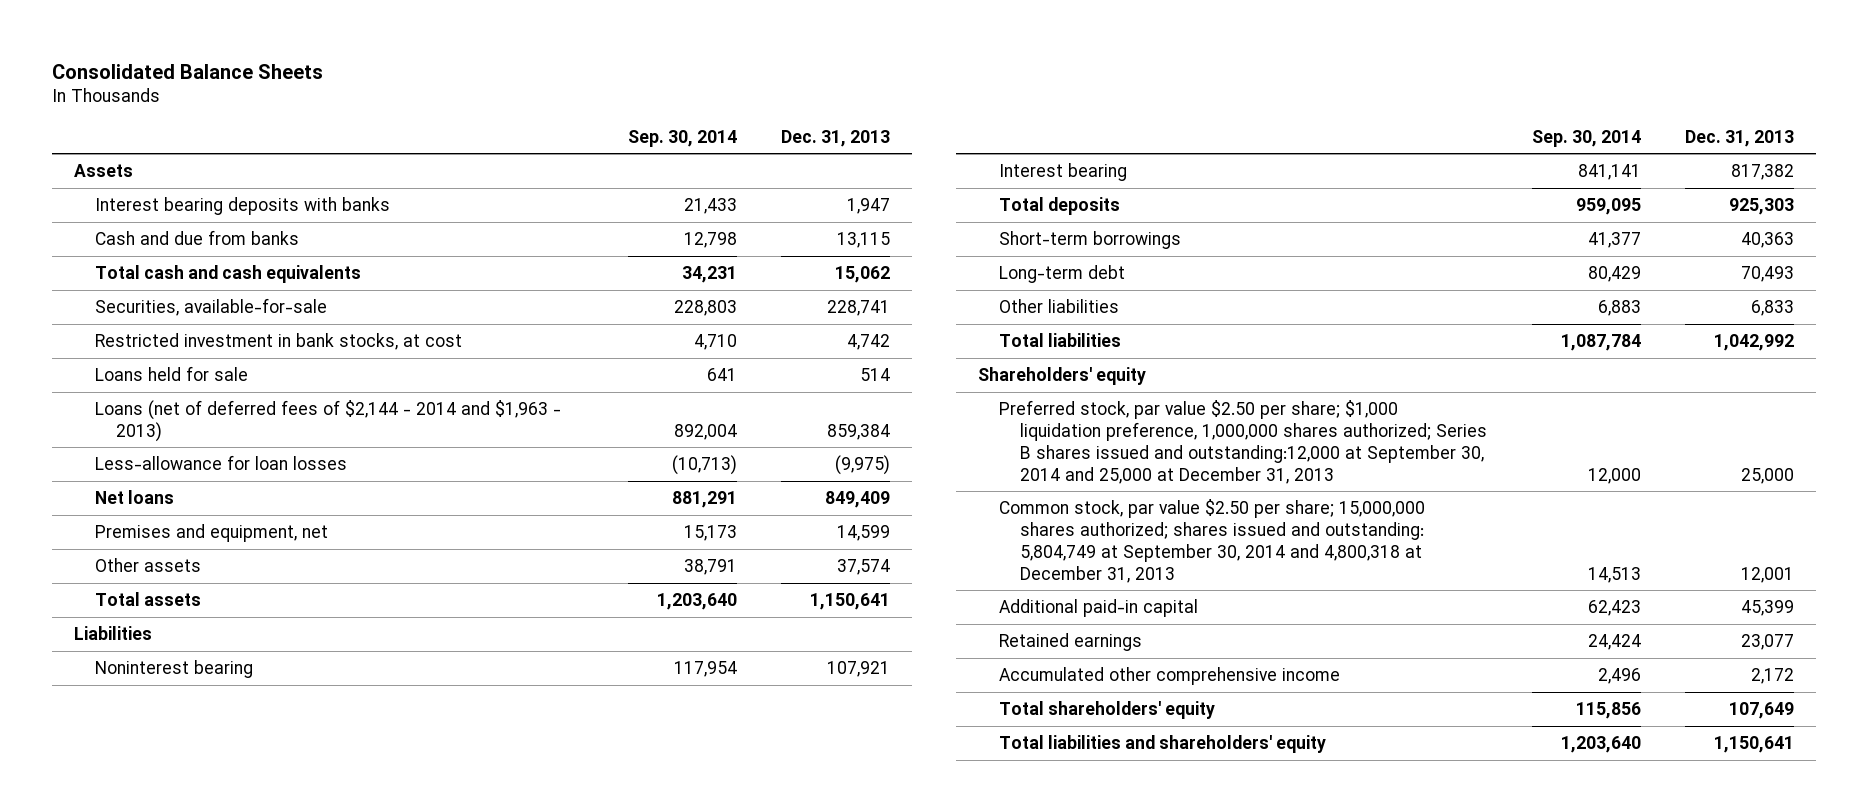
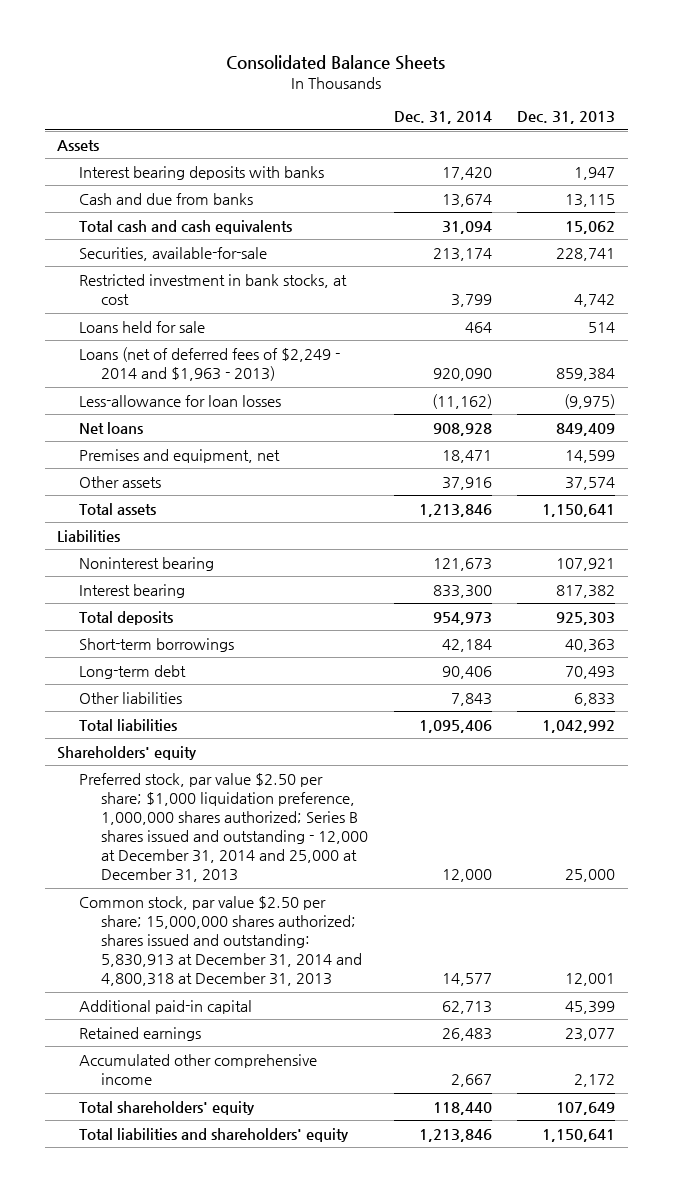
- | Sep. 30, 2014 | Dec. 31, 2013
+ | Dec. 31, 2014 | Dec. 31, 2013
- Loans (net of deferred fees of $2,144 - 2014 and $1,963 - 2013) | 892,004 | 859,384
+ Loans (net of deferred fees of $2,249 - 2014 and $1,963 - 2013) | 920,090 | 859,384
- Preferred stock, par value $2.50 per share; $1,000 liquidation preference, 1,000,000 shares authorized; Series B shares issued and outstanding:12,000 at September 30, 2014 and 25,000 at December 31, 2013 | 12,000 | 25,000
- Common stock, par value $2.50 per share; 15,000,000 shares authorized; shares issued and outstanding: 5,804,749 at September 30, 2014 and 4,800,318 at December 31, 2013 | 14,513 | 12,001
+ Preferred stock, par value $2.50 per share; $1,000 liquidation preference, 1,000,000 shares authorized; Series B shares issued and outstanding - 12,000 at December 31, 2014 and 25,000 at December 31, 2013 | 12,000 | 25,000
+ Common stock, par value $2.50 per share; 15,000,000 shares authorized; shares issued and outstanding: 5,830,913 at December 31, 2014 and 4,800,318 at December 31, 2013 | 14,577 | 12,001

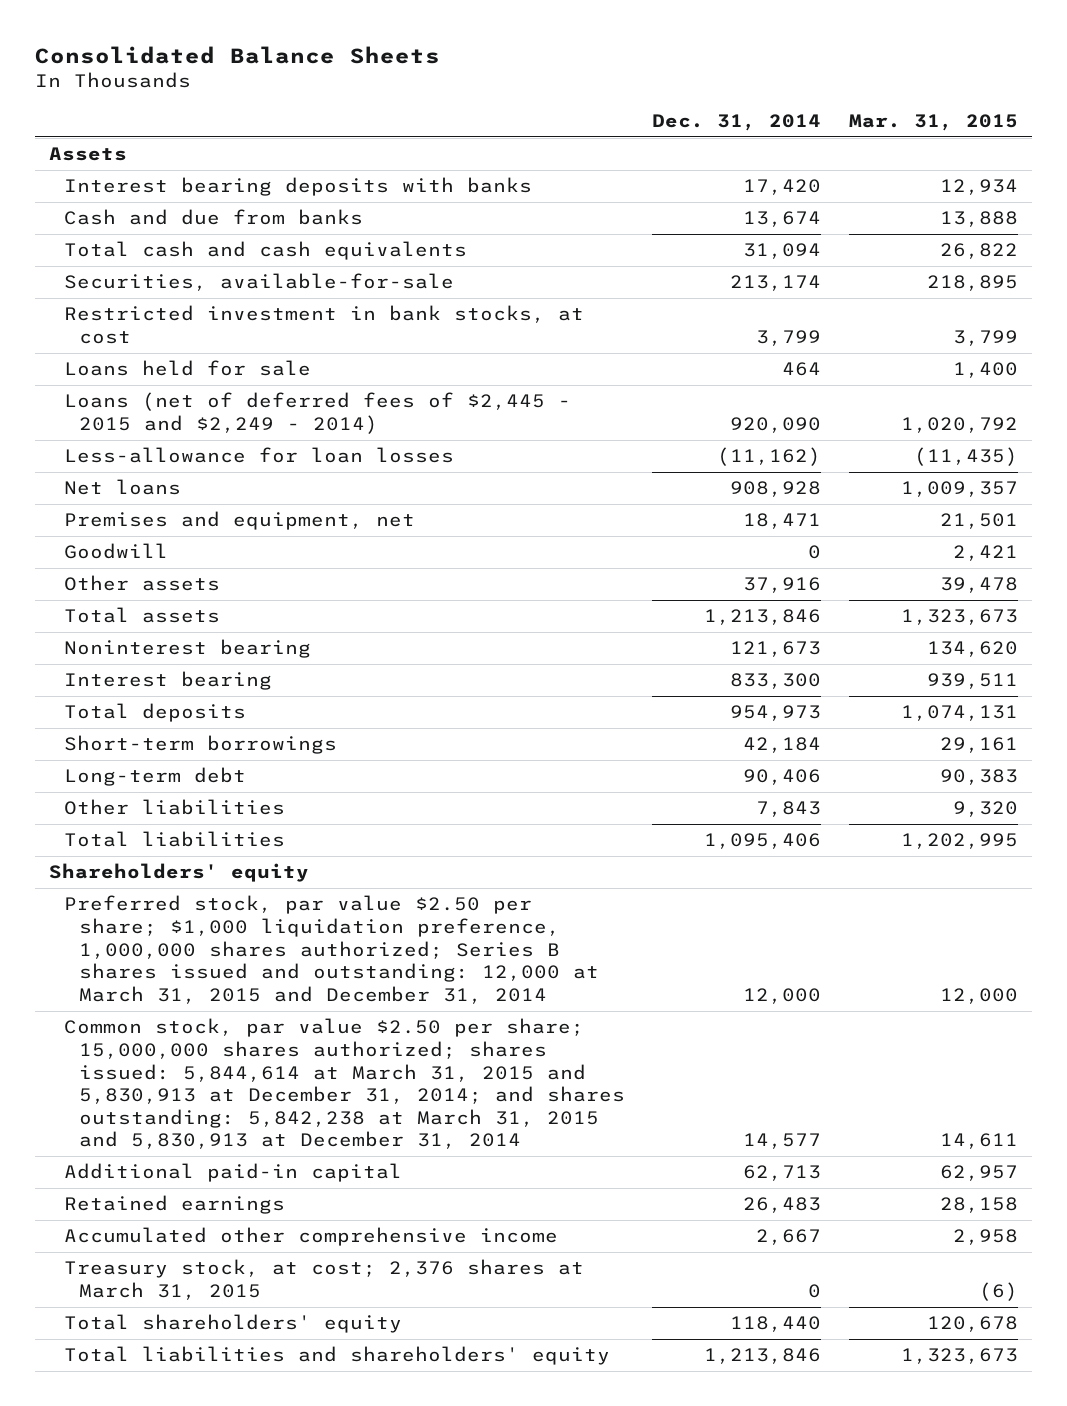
- | Dec. 31, 2014 | Dec. 31, 2013
+ | Dec. 31, 2014 | Mar. 31, 2015
- Loans (net of deferred fees of $2,249 - 2014 and $1,963 - 2013) | 920,090 | 859,384
+ Loans (net of deferred fees of $2,445 - 2015 and $2,249 - 2014) | 920,090 | 1,020,792
+ Goodwill | 0 | 2,421
- Liabilities
- Preferred stock, par value $2.50 per share; $1,000 liquidation preference, 1,000,000 shares authorized; Series B shares issued and outstanding - 12,000 at December 31, 2014 and 25,000 at December 31, 2013 | 12,000 | 25,000
- Common stock, par value $2.50 per share; 15,000,000 shares authorized; shares issued and outstanding: 5,830,913 at December 31, 2014 and 4,800,318 at December 31, 2013 | 14,577 | 12,001
+ Preferred stock, par value $2.50 per share; $1,000 liquidation preference, 1,000,000 shares authorized; Series B shares issued and outstanding: 12,000 at March 31, 2015 and December 31, 2014 | 12,000 | 12,000
+ Common stock, par value $2.50 per share; 15,000,000 shares authorized; shares issued: 5,844,614 at March 31, 2015 and 5,830,913 at December 31, 2014; and shares outstanding: 5,842,238 at March 31, 2015 and 5,830,913 at December 31, 2014 | 14,577 | 14,611
+ Treasury stock, at cost; 2,376 shares at March 31, 2015 | 0 | (6)

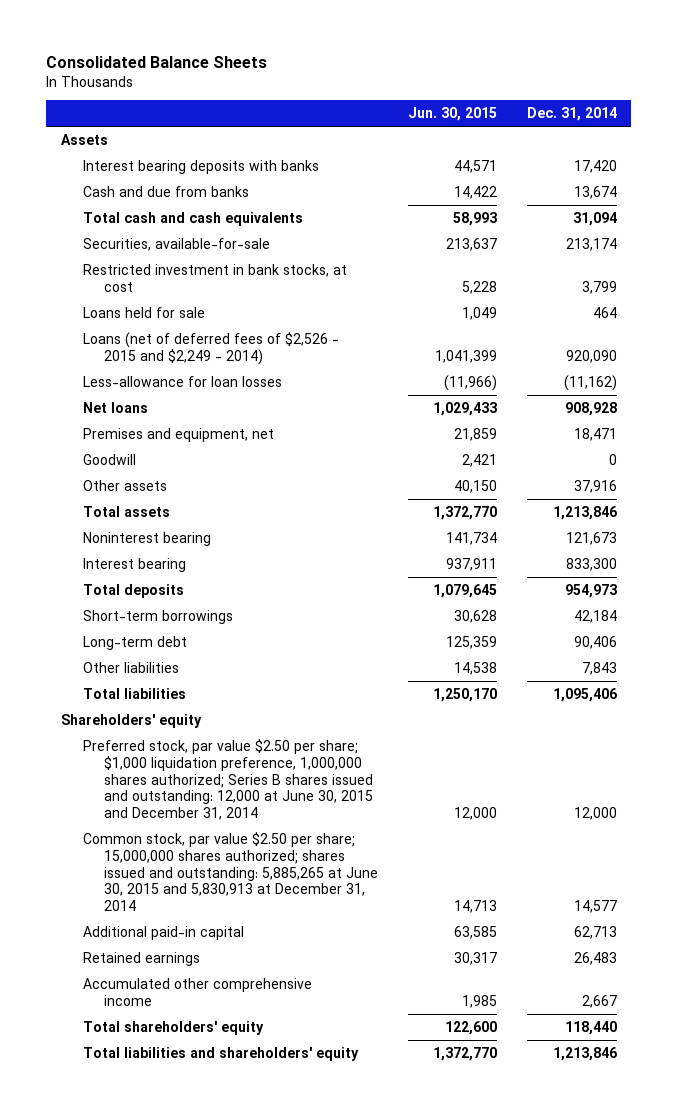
- | Dec. 31, 2014 | Mar. 31, 2015
+ | Jun. 30, 2015 | Dec. 31, 2014
- Loans (net of deferred fees of $2,445 - 2015 and $2,249 - 2014) | 920,090 | 1,020,792
+ Loans (net of deferred fees of $2,526 - 2015 and $2,249 - 2014) | 1,041,399 | 920,090
- Preferred stock, par value $2.50 per share; $1,000 liquidation preference, 1,000,000 shares authorized; Series B shares issued and outstanding: 12,000 at March 31, 2015 and December 31, 2014 | 12,000 | 12,000
- Common stock, par value $2.50 per share; 15,000,000 shares authorized; shares issued: 5,844,614 at March 31, 2015 and 5,830,913 at December 31, 2014; and shares outstanding: 5,842,238 at March 31, 2015 and 5,830,913 at December 31, 2014 | 14,577 | 14,611
+ Preferred stock, par value $2.50 per share; $1,000 liquidation preference, 1,000,000 shares authorized; Series B shares issued and outstanding: 12,000 at June 30, 2015 and December 31, 2014 | 12,000 | 12,000
+ Common stock, par value $2.50 per share; 15,000,000 shares authorized; shares issued and outstanding: 5,885,265 at June 30, 2015 and 5,830,913 at December 31, 2014 | 14,713 | 14,577
- Treasury stock, at cost; 2,376 shares at March 31, 2015 | 0 | (6)

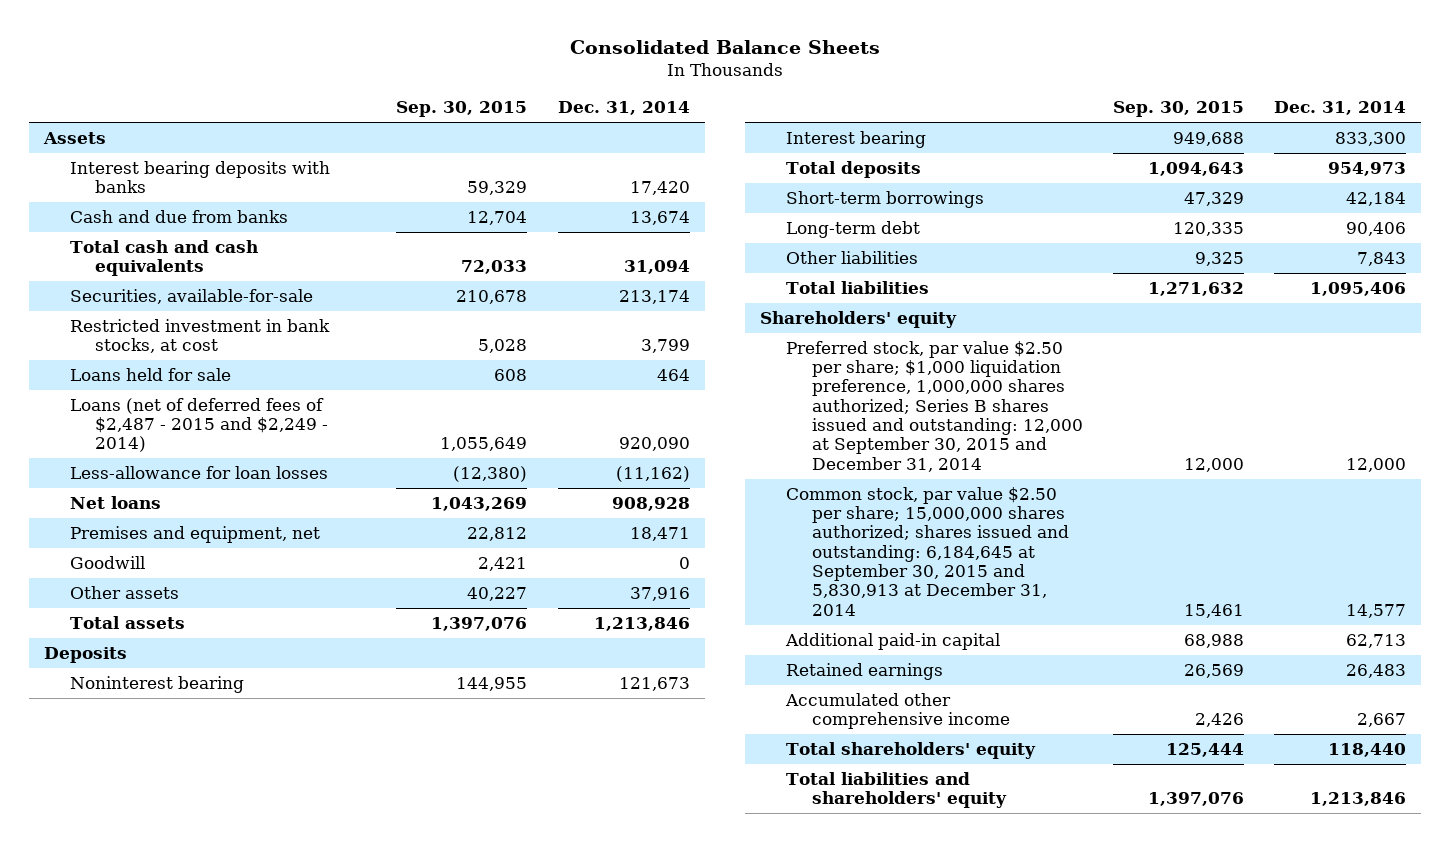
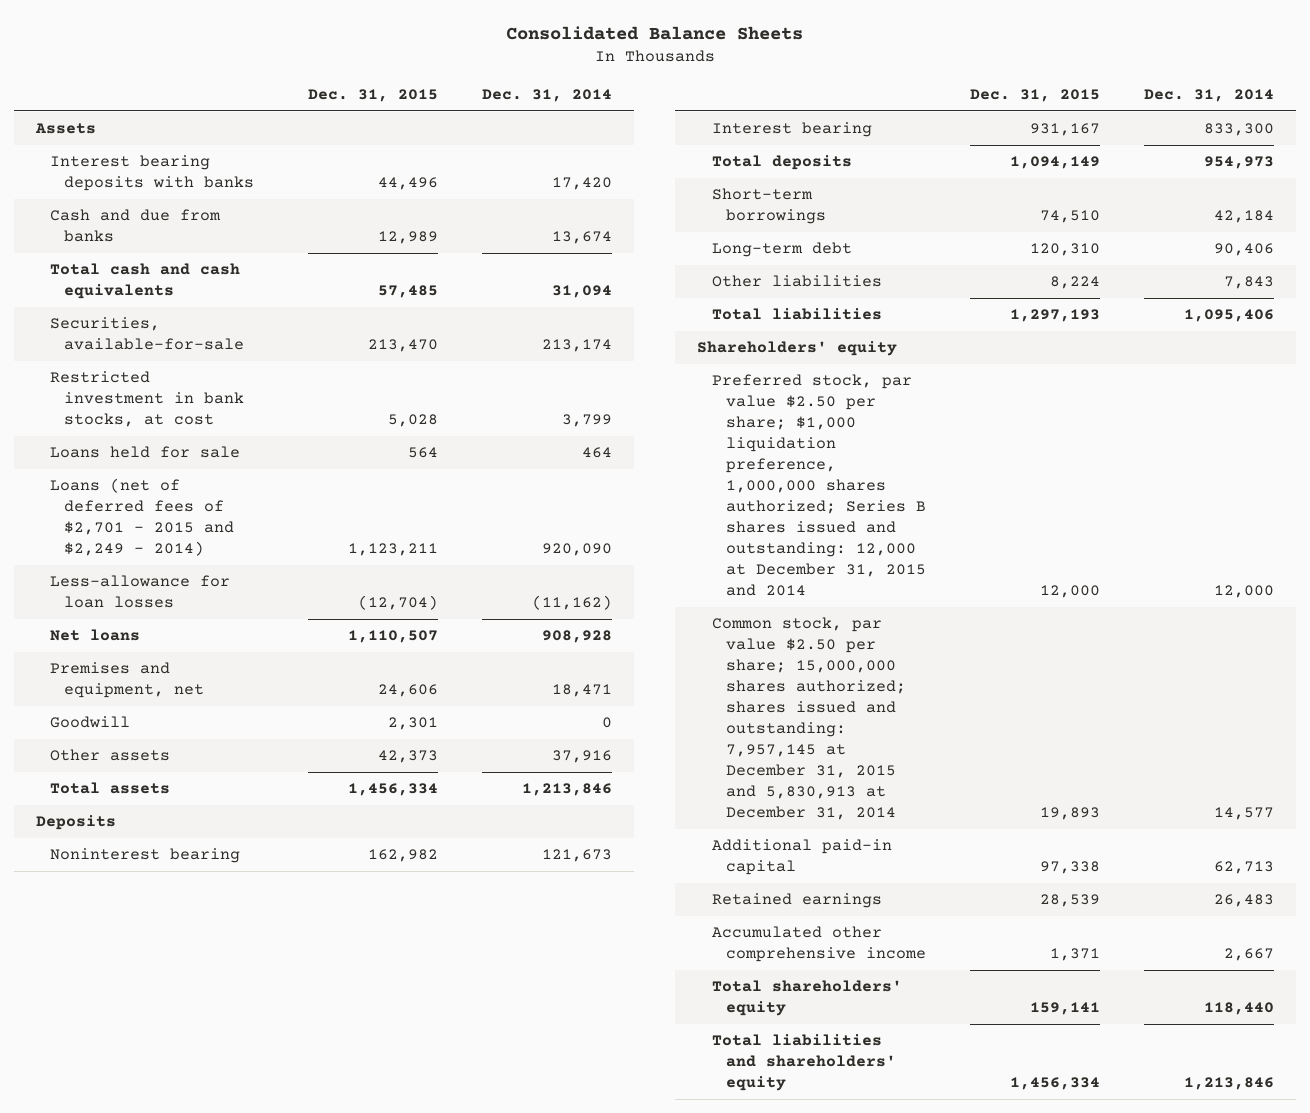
- | Sep. 30, 2015 | Dec. 31, 2014
+ | Dec. 31, 2015 | Dec. 31, 2014
- Loans (net of deferred fees of $2,487 - 2015 and $2,249 - 2014) | 1,055,649 | 920,090
+ Loans (net of deferred fees of $2,701 - 2015 and $2,249 - 2014) | 1,123,211 | 920,090
- Preferred stock, par value $2.50 per share; $1,000 liquidation preference, 1,000,000 shares authorized; Series B shares issued and outstanding: 12,000 at September 30, 2015 and December 31, 2014 | 12,000 | 12,000
- Common stock, par value $2.50 per share; 15,000,000 shares authorized; shares issued and outstanding: 6,184,645 at September 30, 2015 and 5,830,913 at December 31, 2014 | 15,461 | 14,577
+ Preferred stock, par value $2.50 per share; $1,000 liquidation preference, 1,000,000 shares authorized; Series B shares issued and outstanding: 12,000 at December 31, 2015 and 2014 | 12,000 | 12,000
+ Common stock, par value $2.50 per share; 15,000,000 shares authorized; shares issued and outstanding: 7,957,145 at December 31, 2015 and 5,830,913 at December 31, 2014 | 19,893 | 14,577

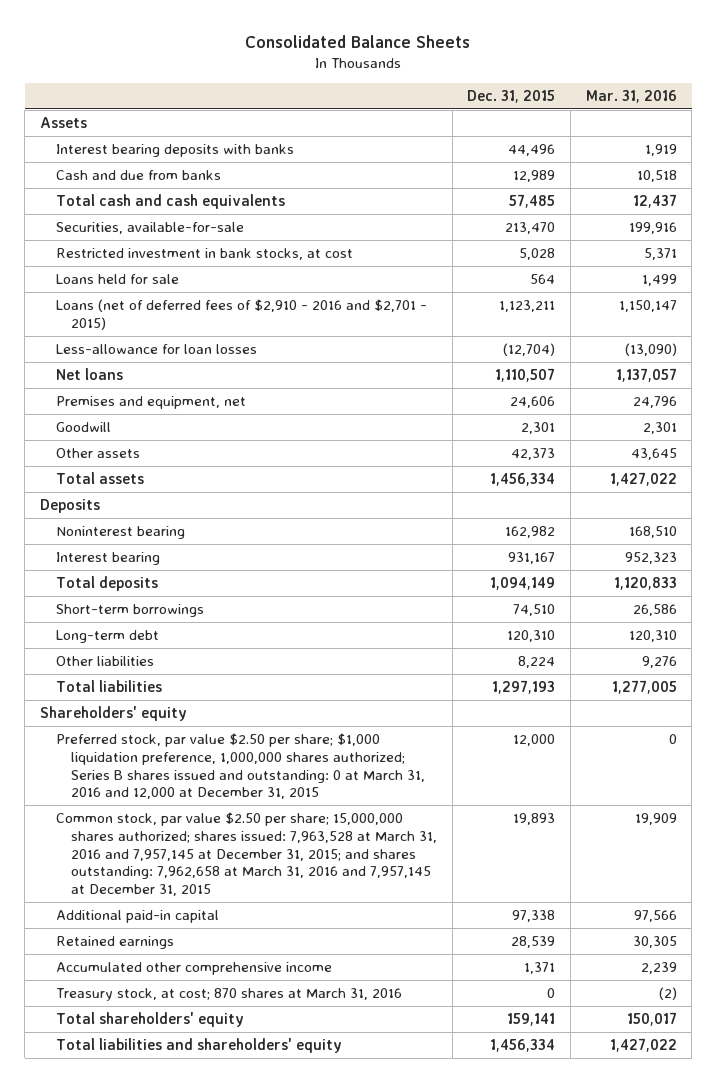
- | Dec. 31, 2015 | Dec. 31, 2014
+ | Dec. 31, 2015 | Mar. 31, 2016
- Loans (net of deferred fees of $2,701 - 2015 and $2,249 - 2014) | 1,123,211 | 920,090
+ Loans (net of deferred fees of $2,910 - 2016 and $2,701 - 2015) | 1,123,211 | 1,150,147
- Preferred stock, par value $2.50 per share; $1,000 liquidation preference, 1,000,000 shares authorized; Series B shares issued and outstanding: 12,000 at December 31, 2015 and 2014 | 12,000 | 12,000
- Common stock, par value $2.50 per share; 15,000,000 shares authorized; shares issued and outstanding: 7,957,145 at December 31, 2015 and 5,830,913 at December 31, 2014 | 19,893 | 14,577
+ Preferred stock, par value $2.50 per share; $1,000 liquidation preference, 1,000,000 shares authorized; Series B shares issued and outstanding: 0 at March 31, 2016 and 12,000 at December 31, 2015 | 12,000 | 0
+ Common stock, par value $2.50 per share; 15,000,000 shares authorized; shares issued: 7,963,528 at March 31, 2016 and 7,957,145 at December 31, 2015; and shares outstanding: 7,962,658 at March 31, 2016 and 7,957,145 at December 31, 2015 | 19,893 | 19,909
+ Treasury stock, at cost; 870 shares at March 31, 2016 | 0 | (2)

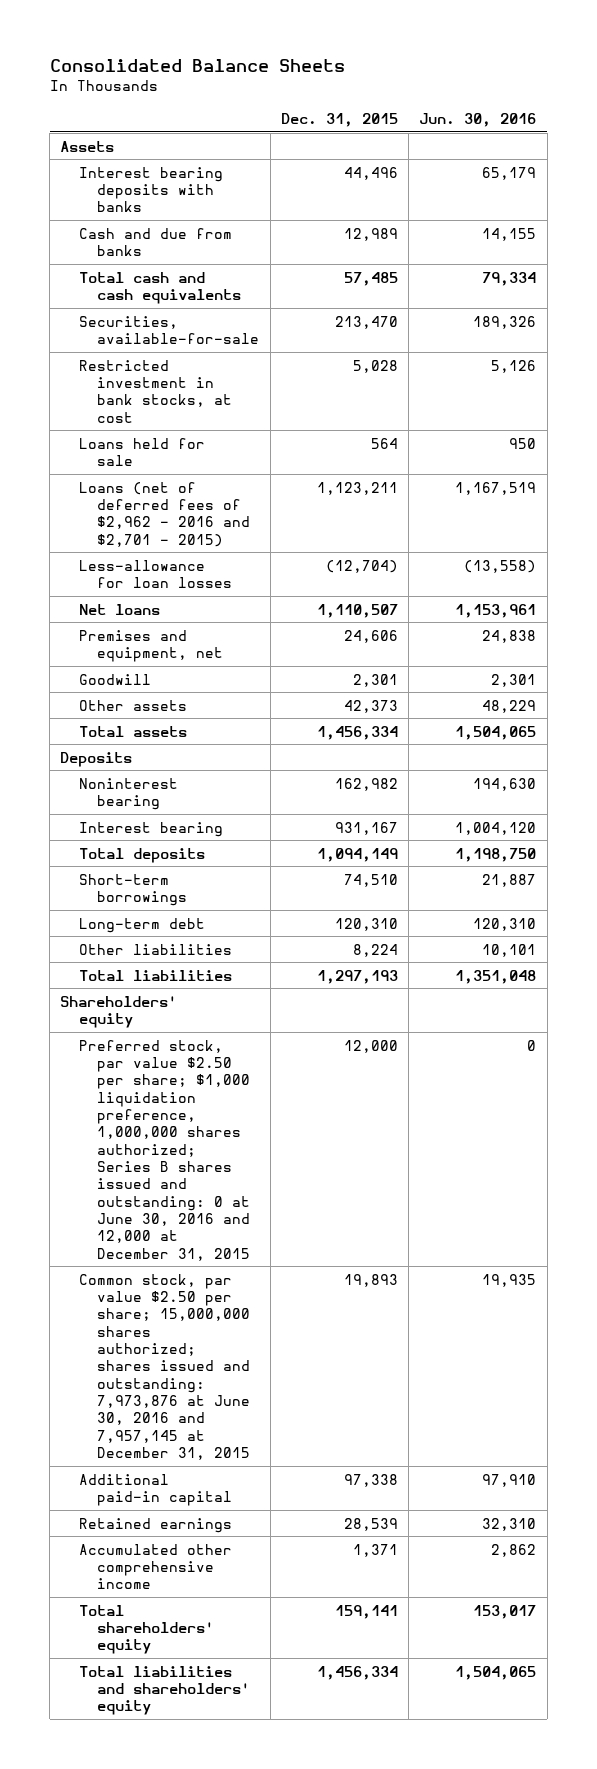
- | Dec. 31, 2015 | Mar. 31, 2016
+ | Dec. 31, 2015 | Jun. 30, 2016
- Loans (net of deferred fees of $2,910 - 2016 and $2,701 - 2015) | 1,123,211 | 1,150,147
+ Loans (net of deferred fees of $2,962 - 2016 and $2,701 - 2015) | 1,123,211 | 1,167,519
- Preferred stock, par value $2.50 per share; $1,000 liquidation preference, 1,000,000 shares authorized; Series B shares issued and outstanding: 0 at March 31, 2016 and 12,000 at December 31, 2015 | 12,000 | 0
- Common stock, par value $2.50 per share; 15,000,000 shares authorized; shares issued: 7,963,528 at March 31, 2016 and 7,957,145 at December 31, 2015; and shares outstanding: 7,962,658 at March 31, 2016 and 7,957,145 at December 31, 2015 | 19,893 | 19,909
+ Preferred stock, par value $2.50 per share; $1,000 liquidation preference, 1,000,000 shares authorized; Series B shares issued and outstanding: 0 at June 30, 2016 and 12,000 at December 31, 2015 | 12,000 | 0
+ Common stock, par value $2.50 per share; 15,000,000 shares authorized; shares issued and outstanding: 7,973,876 at June 30, 2016 and 7,957,145 at December 31, 2015 | 19,893 | 19,935
- Treasury stock, at cost; 870 shares at March 31, 2016 | 0 | (2)

